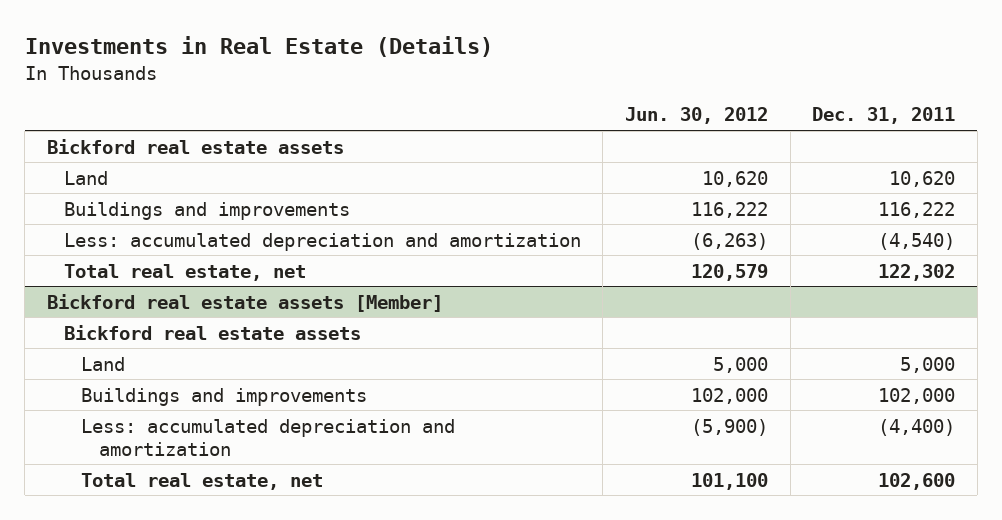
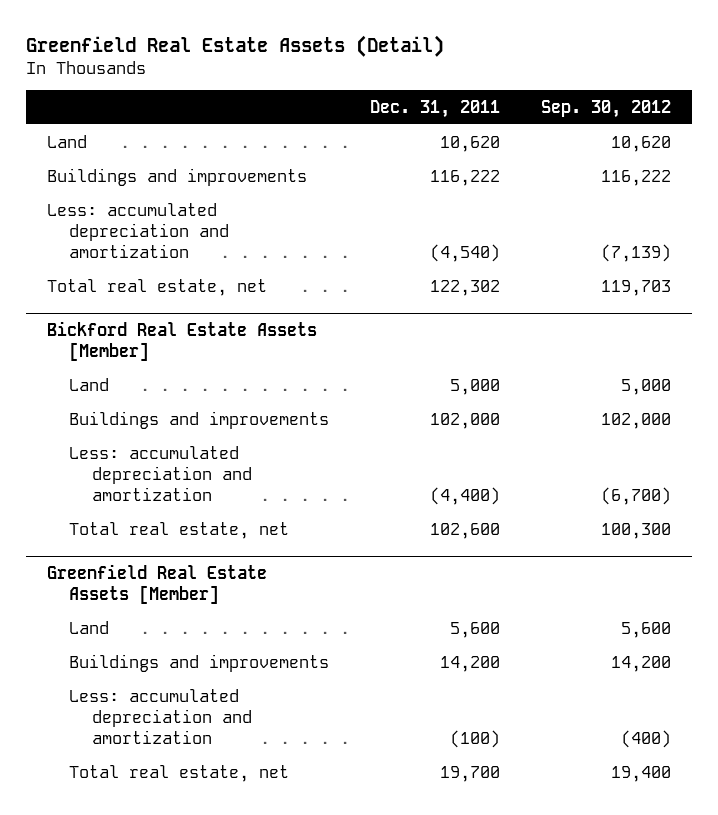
- Investments in Real Estate (Details)
+ Greenfield Real Estate Assets (Detail)
- | Jun. 30, 2012 | Dec. 31, 2011
+ | Dec. 31, 2011 | Sep. 30, 2012
- Bickford real estate assets
- Bickford real estate assets [Member]
- Bickford real estate assets
+ Bickford Real Estate Assets [Member]
+ Greenfield Real Estate Assets [Member]
+ Land | 5,600 | 5,600
+ Buildings and improvements | 14,200 | 14,200
+ Less: accumulated depreciation and amortization | (100) | (400)
+ Total real estate, net | 19,700 | 19,400

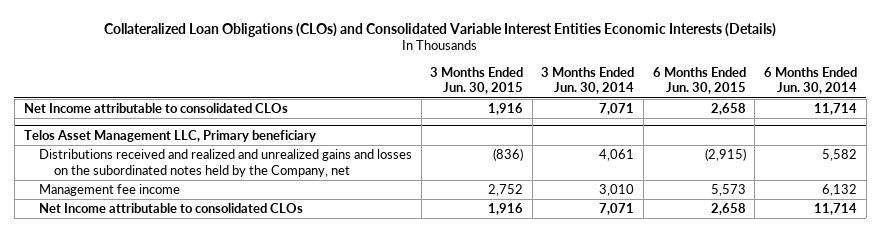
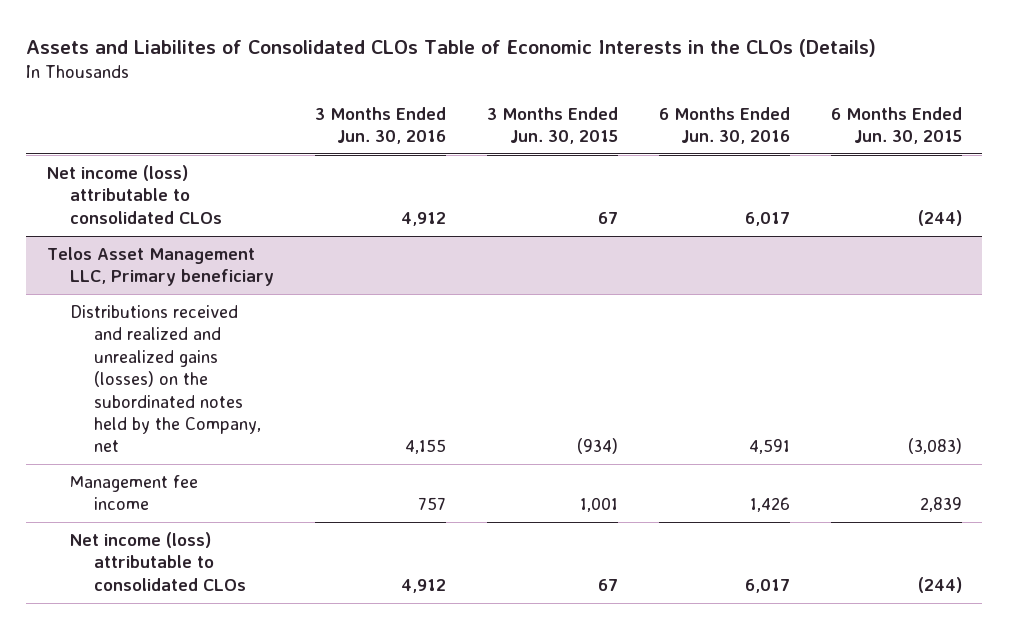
- Collateralized Loan Obligations (CLOs) and Consolidated Variable Interest Entities Economic Interests (Details)
+ Assets and Liabilites of Consolidated CLOs Table of Economic Interests in the CLOs (Details)
- | 3 Months Ended Jun. 30, 2015 | 3 Months Ended Jun. 30, 2014 | 6 Months Ended Jun. 30, 2015 | 6 Months Ended Jun. 30, 2014
+ | 3 Months Ended Jun. 30, 2016 | 3 Months Ended Jun. 30, 2015 | 6 Months Ended Jun. 30, 2016 | 6 Months Ended Jun. 30, 2015
- Net Income attributable to consolidated CLOs | 1,916 | 7,071 | 2,658 | 11,714
+ Net income (loss) attributable to consolidated CLOs | 4,912 | 67 | 6,017 | (244)
@ Telos Asset Management LLC, Primary beneficiary
- Distributions received and realized and unrealized gains and losses on the subordinated notes held by the Company, net | (836) | 4,061 | (2,915) | 5,582
- Management fee income | 2,752 | 3,010 | 5,573 | 6,132
- Net Income attributable to consolidated CLOs | 1,916 | 7,071 | 2,658 | 11,714
+ Distributions received and realized and unrealized gains (losses) on the subordinated notes held by the Company, net | 4,155 | (934) | 4,591 | (3,083)
+ Management fee income | 757 | 1,001 | 1,426 | 2,839
+ Net income (loss) attributable to consolidated CLOs | 4,912 | 67 | 6,017 | (244)

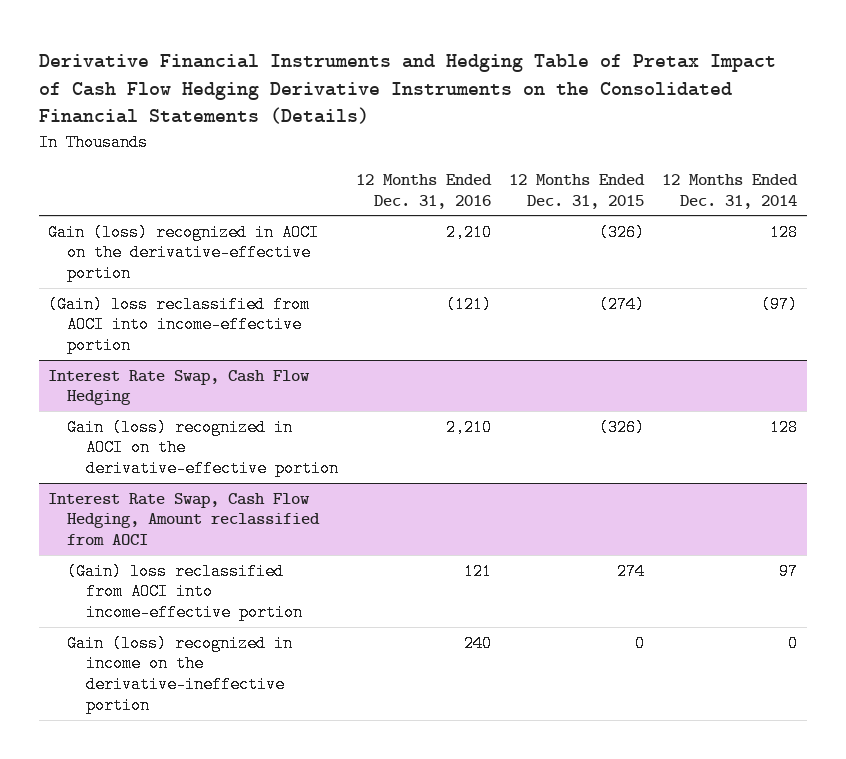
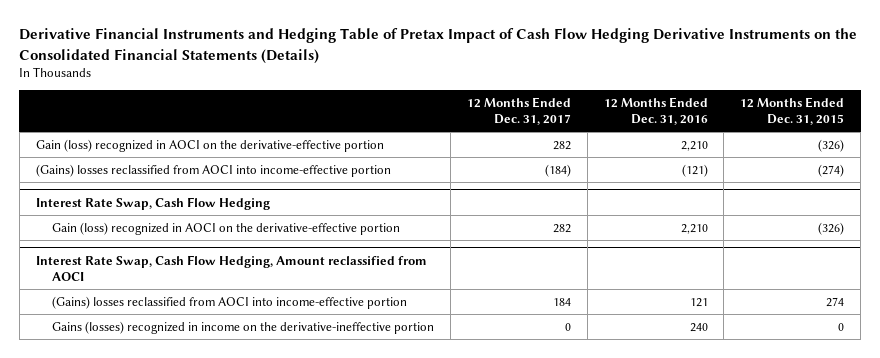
- | 12 Months Ended Dec. 31, 2016 | 12 Months Ended Dec. 31, 2015 | 12 Months Ended Dec. 31, 2014
+ | 12 Months Ended Dec. 31, 2017 | 12 Months Ended Dec. 31, 2016 | 12 Months Ended Dec. 31, 2015
- (Gain) loss reclassified from AOCI into income-effective portion | (121) | (274) | (97)
+ (Gains) losses reclassified from AOCI into income-effective portion | (184) | (121) | (274)
@ Interest Rate Swap, Cash Flow Hedging, Amount reclassified from AOCI
- (Gain) loss reclassified from AOCI into income-effective portion | 121 | 274 | 97
- Gain (loss) recognized in income on the derivative-ineffective portion | 240 | 0 | 0
+ (Gains) losses reclassified from AOCI into income-effective portion | 184 | 121 | 274
+ Gains (losses) recognized in income on the derivative-ineffective portion | 0 | 240 | 0

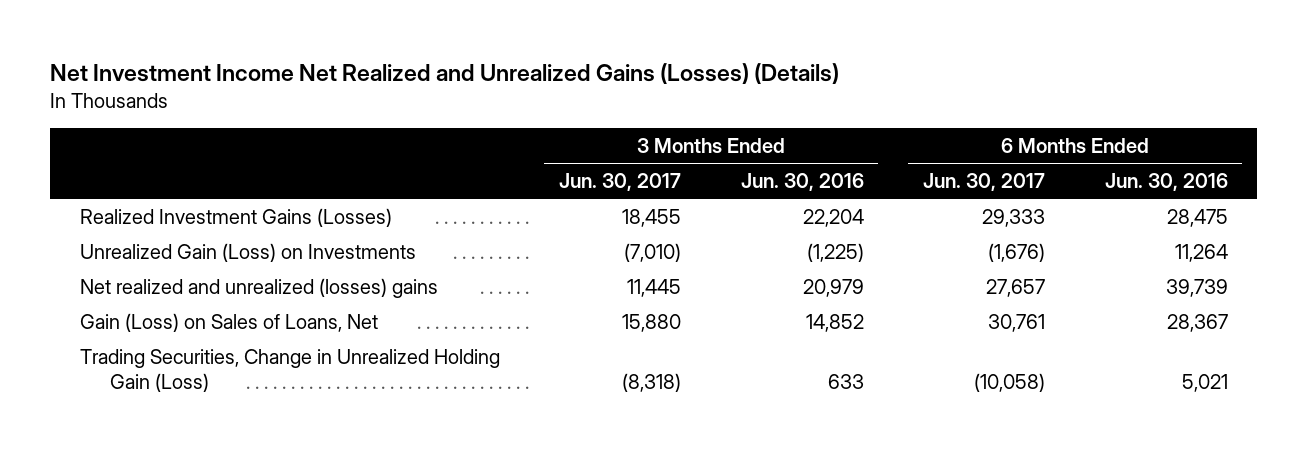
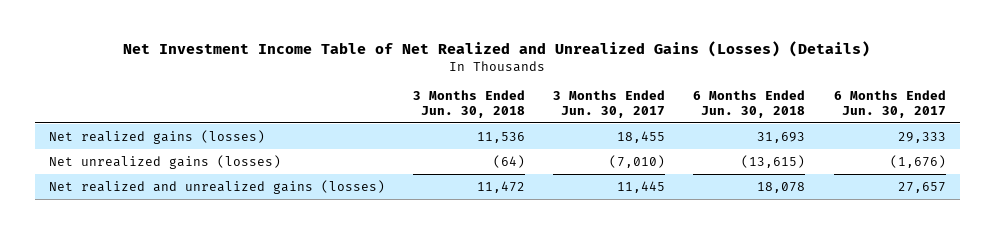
- Net Investment Income Net Realized and Unrealized Gains (Losses) (Details)
+ Net Investment Income Table of Net Realized and Unrealized Gains (Losses) (Details)
- | 3 Months Ended Jun. 30, 2017 | 3 Months Ended Jun. 30, 2016 | 6 Months Ended Jun. 30, 2017 | 6 Months Ended Jun. 30, 2016
+ | 3 Months Ended Jun. 30, 2018 | 3 Months Ended Jun. 30, 2017 | 6 Months Ended Jun. 30, 2018 | 6 Months Ended Jun. 30, 2017
- Realized Investment Gains (Losses) | 18,455 | 22,204 | 29,333 | 28,475
- Unrealized Gain (Loss) on Investments | (7,010) | (1,225) | (1,676) | 11,264
- Net realized and unrealized (losses) gains | 11,445 | 20,979 | 27,657 | 39,739
- Gain (Loss) on Sales of Loans, Net | 15,880 | 14,852 | 30,761 | 28,367
- Trading Securities, Change in Unrealized Holding Gain (Loss) | (8,318) | 633 | (10,058) | 5,021
+ Net realized gains (losses) | 11,536 | 18,455 | 31,693 | 29,333
+ Net unrealized gains (losses) | (64) | (7,010) | (13,615) | (1,676)
+ Net realized and unrealized gains (losses) | 11,472 | 11,445 | 18,078 | 27,657

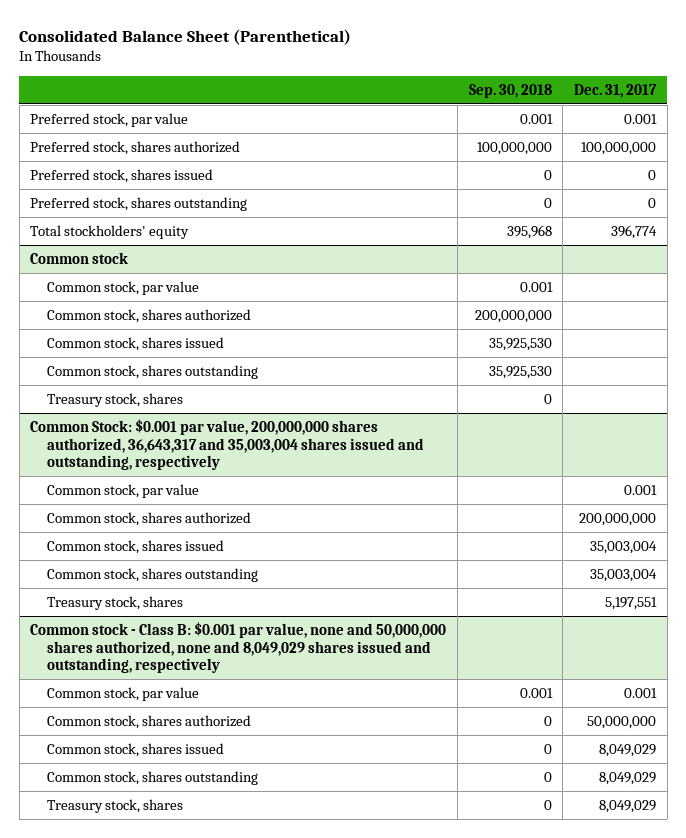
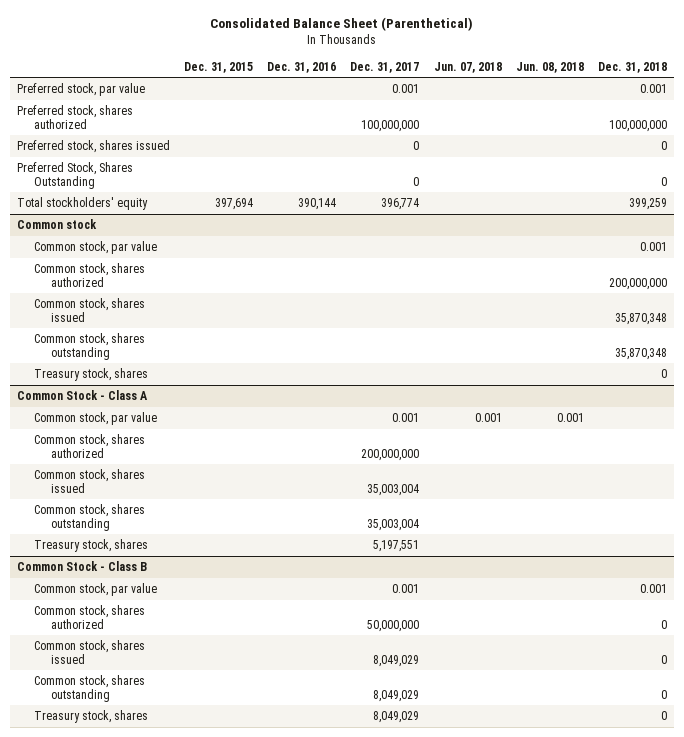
- | Sep. 30, 2018 | Dec. 31, 2017
+ | Dec. 31, 2015 | Dec. 31, 2016 | Dec. 31, 2017 | Jun. 07, 2018 | Jun. 08, 2018 | Dec. 31, 2018
- Preferred stock, shares outstanding | 0 | 0
+ Preferred Stock, Shares Outstanding | | | 0 | | | 0
- Common Stock: $0.001 par value, 200,000,000 shares authorized, 36,643,317 and 35,003,004 shares issued and outstanding, respectively
+ Common Stock - Class A
- Common stock - Class B: $0.001 par value, none and 50,000,000 shares authorized, none and 8,049,029 shares issued and outstanding, respectively
+ Common Stock - Class B

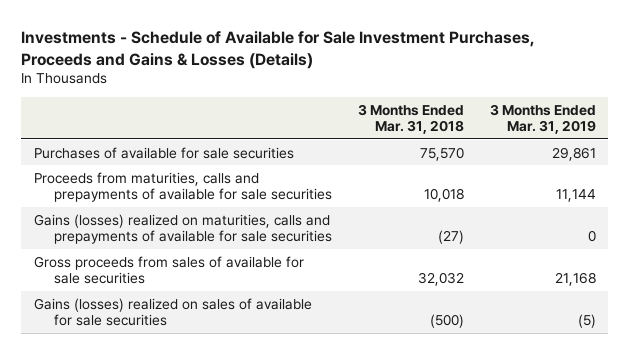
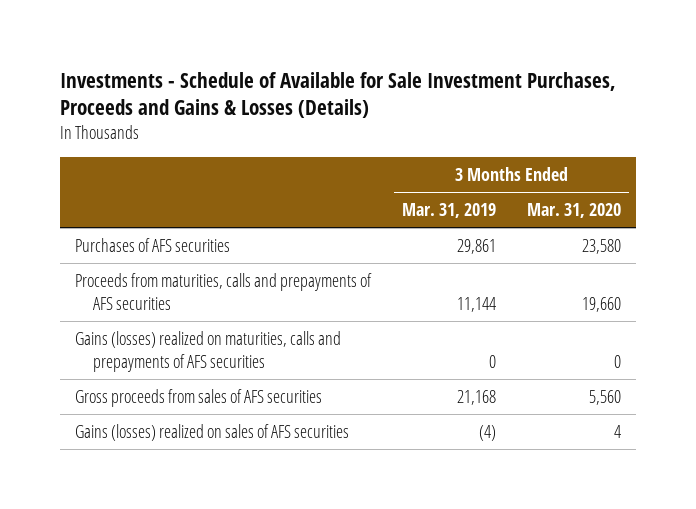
- | 3 Months Ended Mar. 31, 2018 | 3 Months Ended Mar. 31, 2019
+ | 3 Months Ended Mar. 31, 2019 | 3 Months Ended Mar. 31, 2020
- Purchases of available for sale securities | 75,570 | 29,861
- Proceeds from maturities, calls and prepayments of available for sale securities | 10,018 | 11,144
- Gains (losses) realized on maturities, calls and prepayments of available for sale securities | (27) | 0
- Gross proceeds from sales of available for sale securities | 32,032 | 21,168
- Gains (losses) realized on sales of available for sale securities | (500) | (5)
+ Purchases of AFS securities | 29,861 | 23,580
+ Proceeds from maturities, calls and prepayments of AFS securities | 11,144 | 19,660
+ Gains (losses) realized on maturities, calls and prepayments of AFS securities | 0 | 0
+ Gross proceeds from sales of AFS securities | 21,168 | 5,560
+ Gains (losses) realized on sales of AFS securities | (4) | 4

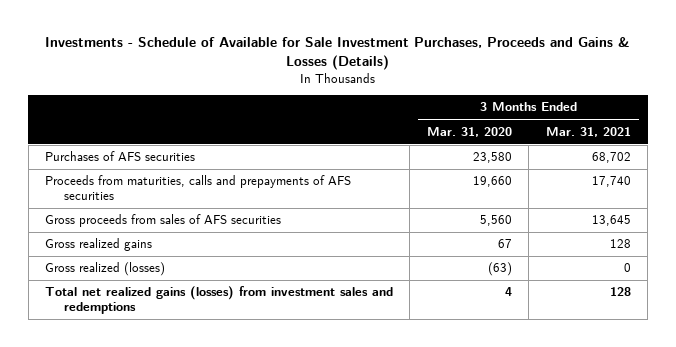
- | 3 Months Ended Mar. 31, 2019 | 3 Months Ended Mar. 31, 2020
+ | 3 Months Ended Mar. 31, 2020 | 3 Months Ended Mar. 31, 2021
- Gains (losses) realized on maturities, calls and prepayments of AFS securities | 0 | 0
- Gains (losses) realized on sales of AFS securities | (4) | 4
+ Gross realized gains | 67 | 128
+ Gross realized (losses) | (63) | 0
+ Total net realized gains (losses) from investment sales and redemptions | 4 | 128

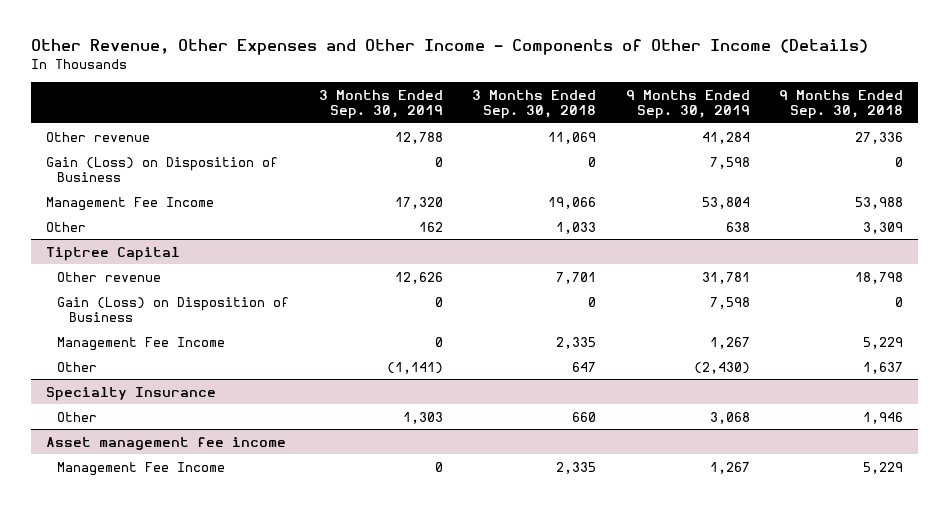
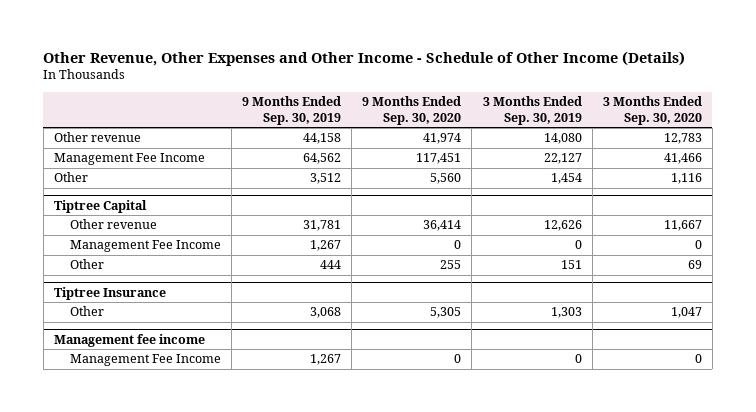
- Other Revenue, Other Expenses and Other Income - Components of Other Income (Details)
+ Other Revenue, Other Expenses and Other Income - Schedule of Other Income (Details)
- | 3 Months Ended Sep. 30, 2019 | 3 Months Ended Sep. 30, 2018 | 9 Months Ended Sep. 30, 2019 | 9 Months Ended Sep. 30, 2018
+ | 9 Months Ended Sep. 30, 2019 | 9 Months Ended Sep. 30, 2020 | 3 Months Ended Sep. 30, 2019 | 3 Months Ended Sep. 30, 2020
- Other revenue | 12,788 | 11,069 | 41,284 | 27,336
- Gain (Loss) on Disposition of Business | 0 | 0 | 7,598 | 0
- Management Fee Income | 17,320 | 19,066 | 53,804 | 53,988
- Other | 162 | 1,033 | 638 | 3,309
+ Other revenue | 44,158 | 41,974 | 14,080 | 12,783
+ Management Fee Income | 64,562 | 117,451 | 22,127 | 41,466
+ Other | 3,512 | 5,560 | 1,454 | 1,116
@ Tiptree Capital
- Gain (Loss) on Disposition of Business | 0 | 0 | 7,598 | 0
- Other | (1,141) | 647 | (2,430) | 1,637
- Specialty Insurance
@ Tiptree Capital
+ Other | 444 | 255 | 151 | 69
+ Tiptree Insurance
- Asset management fee income
+ Management fee income

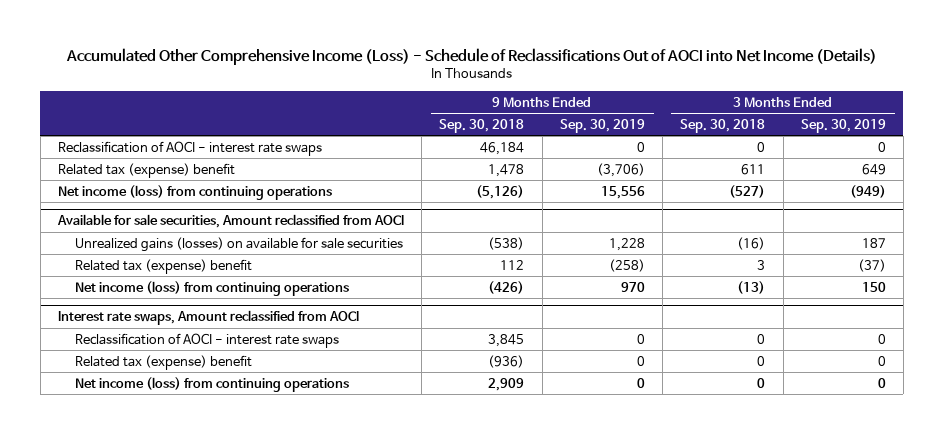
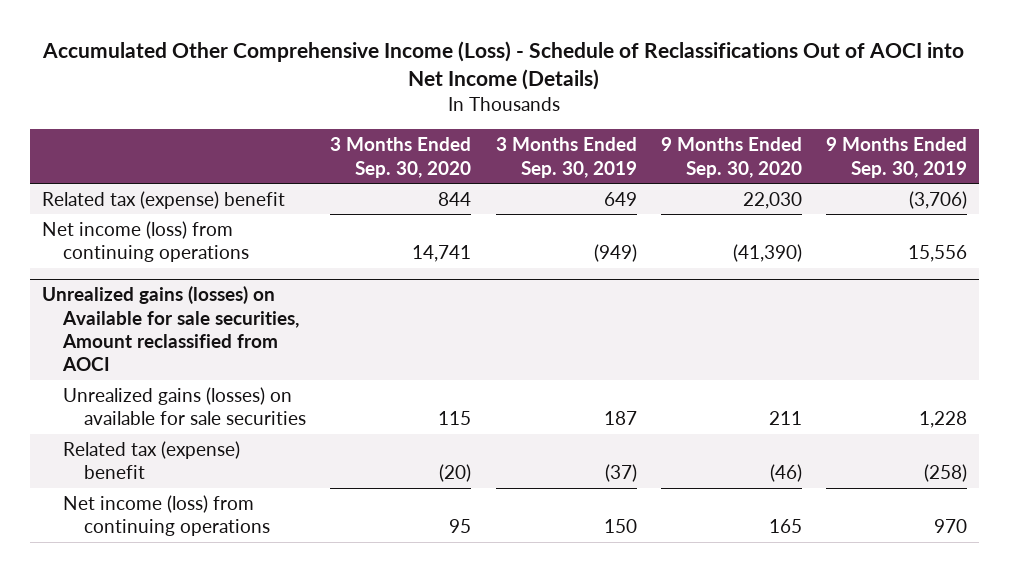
- | 9 Months Ended Sep. 30, 2018 | 9 Months Ended Sep. 30, 2019 | 3 Months Ended Sep. 30, 2018 | 3 Months Ended Sep. 30, 2019
+ | 3 Months Ended Sep. 30, 2020 | 3 Months Ended Sep. 30, 2019 | 9 Months Ended Sep. 30, 2020 | 9 Months Ended Sep. 30, 2019
- Reclassification of AOCI - interest rate swaps | 46,184 | 0 | 0 | 0
- Available for sale securities, Amount reclassified from AOCI
+ Unrealized gains (losses) on Available for sale securities, Amount reclassified from AOCI
- Interest rate swaps, Amount reclassified from AOCI
- Reclassification of AOCI - interest rate swaps | 3,845 | 0 | 0 | 0
- Related tax (expense) benefit | (936) | 0 | 0 | 0
- Net income (loss) from continuing operations | 2,909 | 0 | 0 | 0

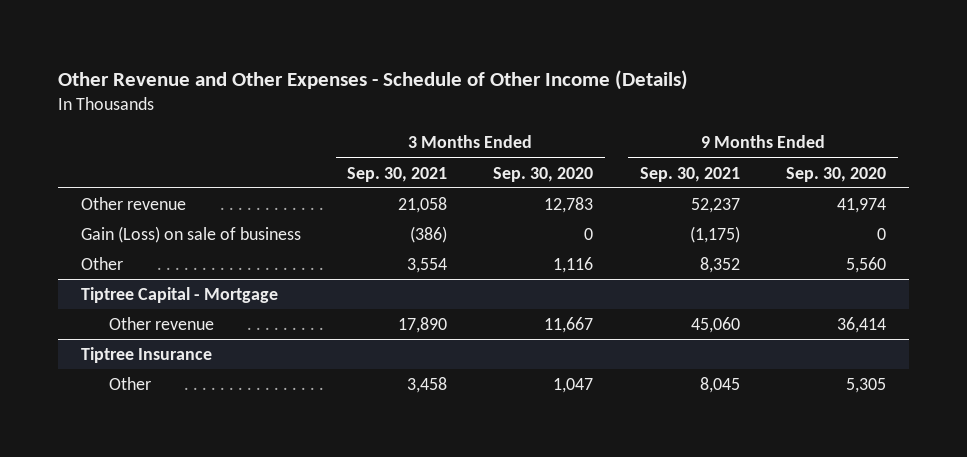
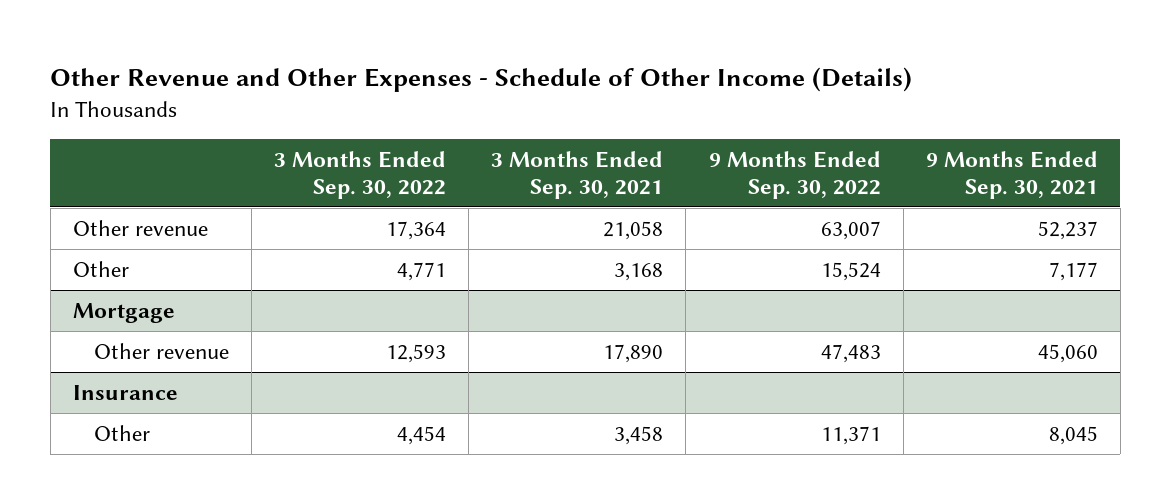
- | 3 Months Ended Sep. 30, 2021 | 3 Months Ended Sep. 30, 2020 | 9 Months Ended Sep. 30, 2021 | 9 Months Ended Sep. 30, 2020
+ | 3 Months Ended Sep. 30, 2022 | 3 Months Ended Sep. 30, 2021 | 9 Months Ended Sep. 30, 2022 | 9 Months Ended Sep. 30, 2021
- Gain (Loss) on sale of business | (386) | 0 | (1,175) | 0
- Other | 3,554 | 1,116 | 8,352 | 5,560
- Tiptree Capital - Mortgage
+ Other | 4,771 | 3,168 | 15,524 | 7,177
+ Mortgage
- Tiptree Insurance
+ Insurance

